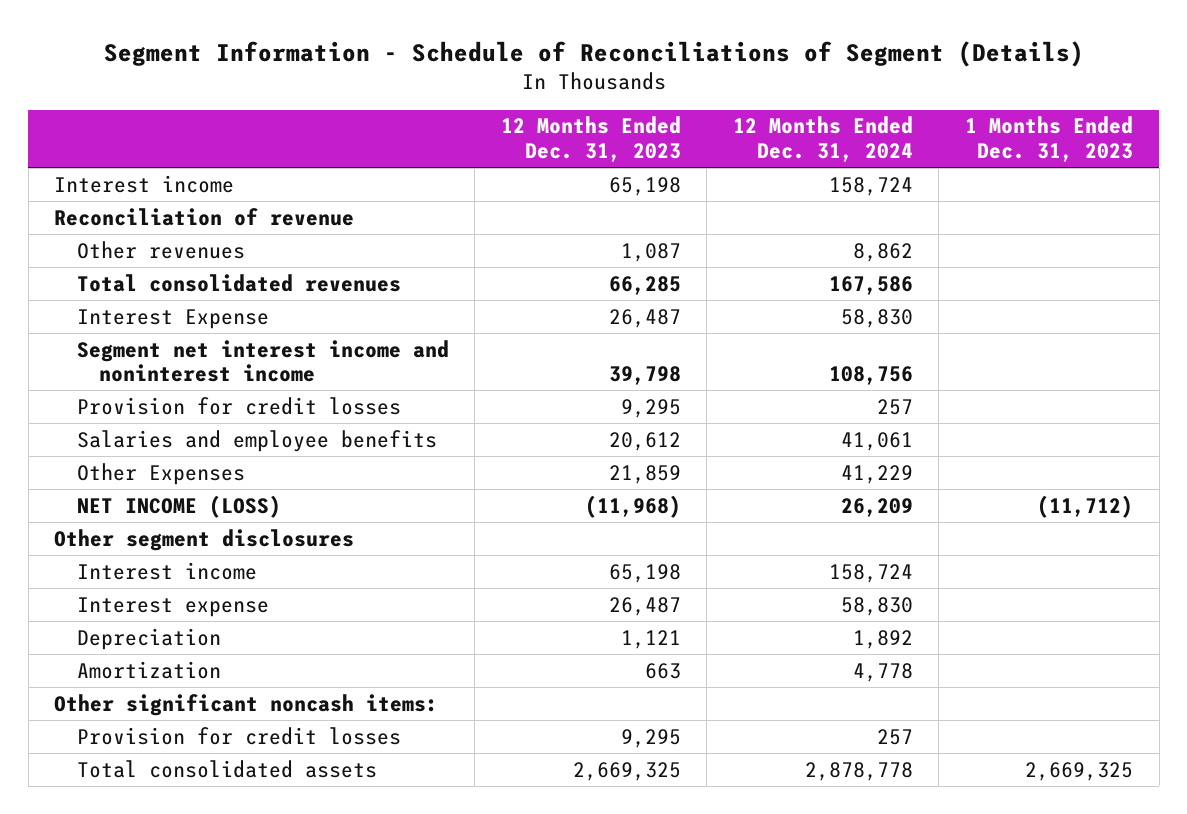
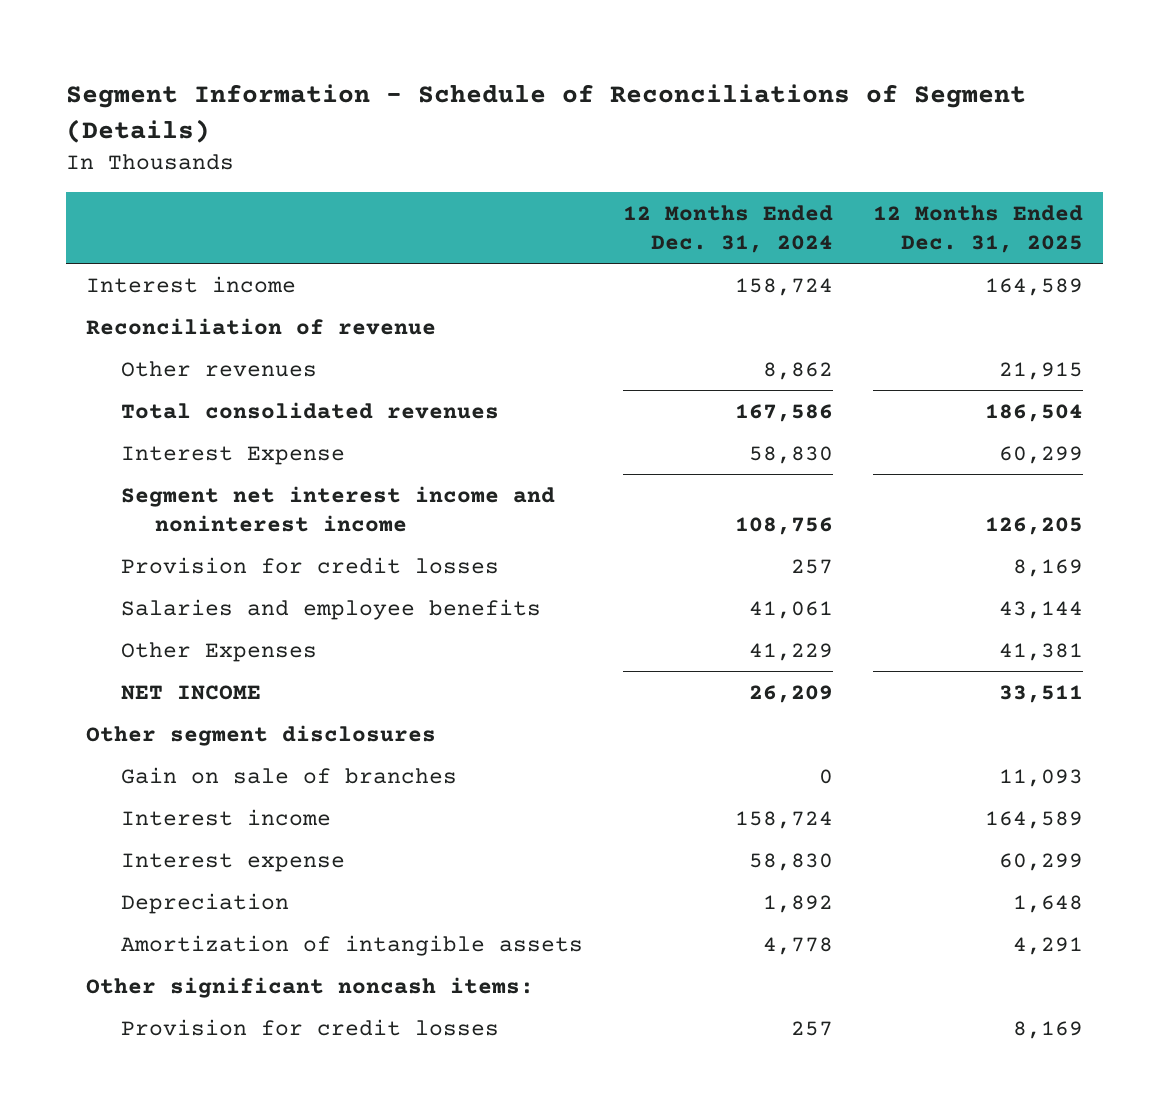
- | 12 Months Ended Dec. 31, 2023 | 12 Months Ended Dec. 31, 2024 | 1 Months Ended Dec. 31, 2023
+ | 12 Months Ended Dec. 31, 2024 | 12 Months Ended Dec. 31, 2025
- NET INCOME (LOSS) | (11,968) | 26,209 | (11,712)
+ NET INCOME | 26,209 | 33,511
+ Gain on sale of branches | 0 | 11,093
- Amortization | 663 | 4,778 |
+ Amortization of intangible assets | 4,778 | 4,291
- Total consolidated assets | 2,669,325 | 2,878,778 | 2,669,325

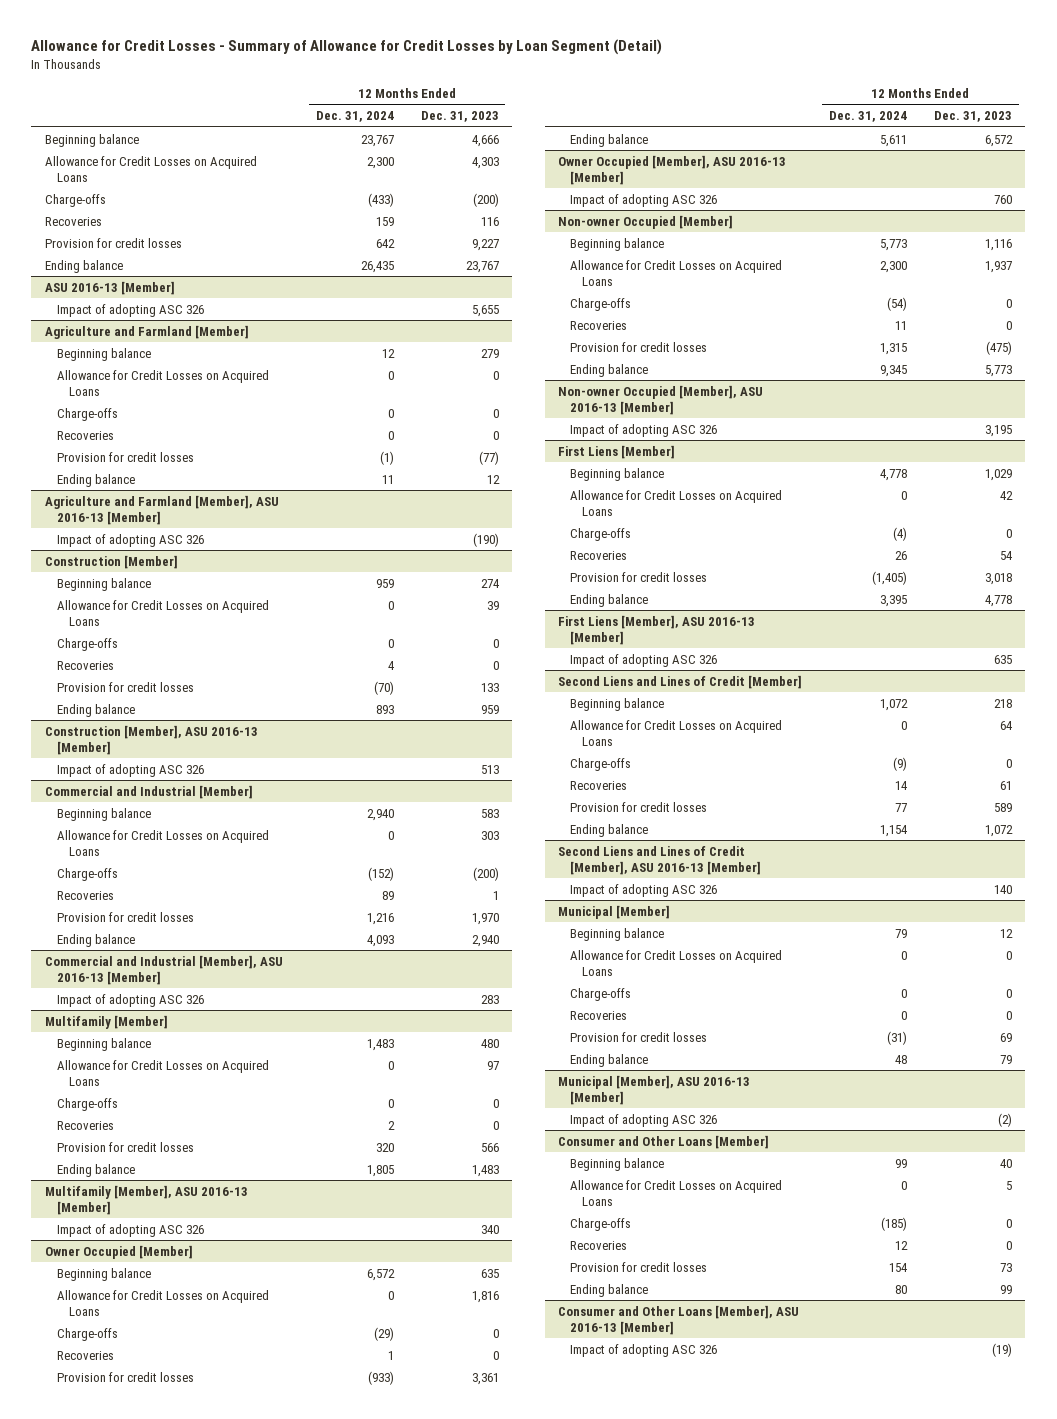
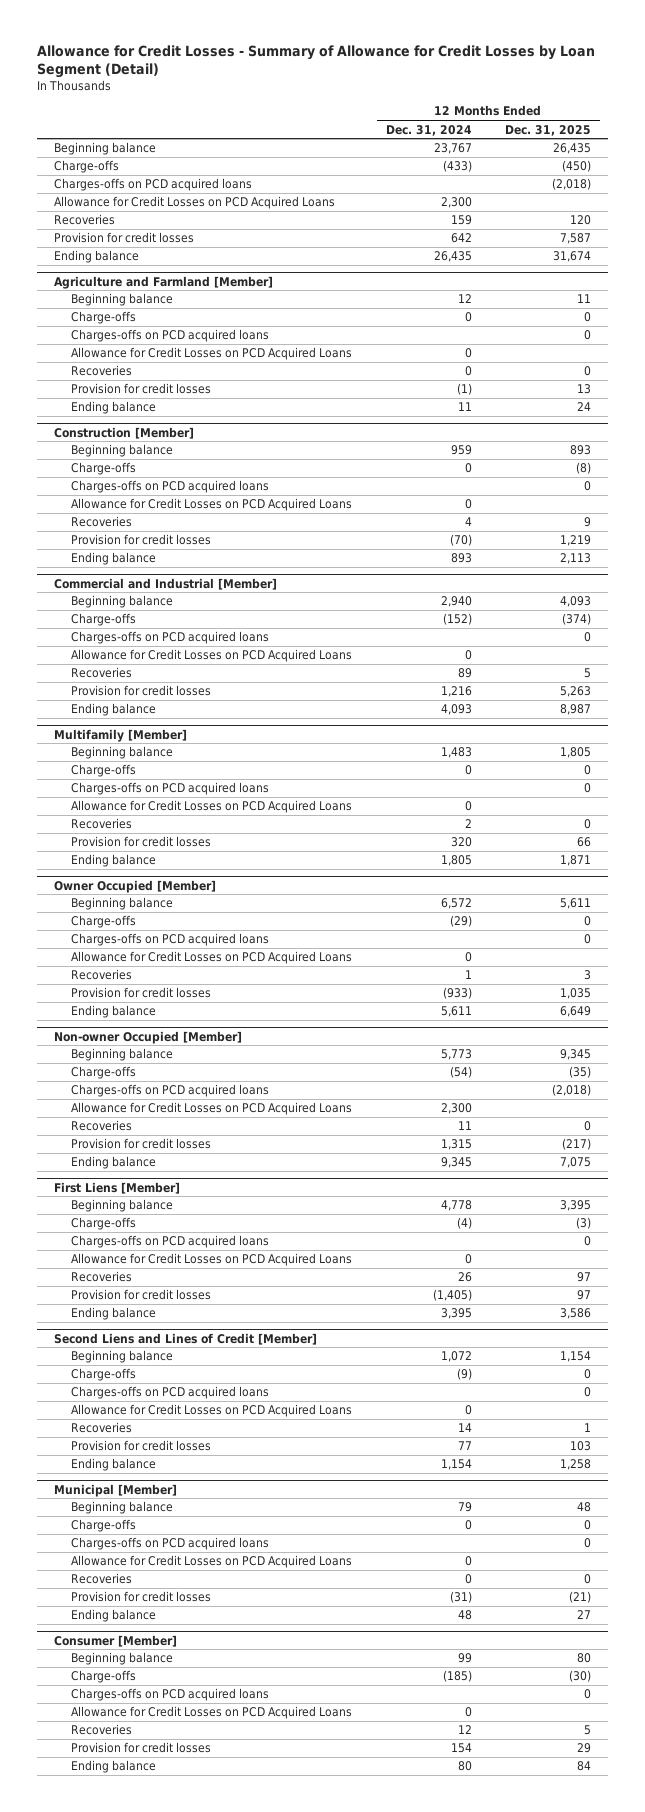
- | 12 Months Ended Dec. 31, 2024 | 12 Months Ended Dec. 31, 2023
+ | 12 Months Ended Dec. 31, 2024 | 12 Months Ended Dec. 31, 2025
- Allowance for Credit Losses on Acquired Loans | 2,300 | 4,303
+ Charges-offs on PCD acquired loans | | (2,018)
+ Allowance for Credit Losses on PCD Acquired Loans | 2,300 |
- ASU 2016-13 [Member]
- Impact of adopting ASC 326 | | 5,655
@ Agriculture and Farmland [Member]
- Allowance for Credit Losses on Acquired Loans | 0 | 0
+ Charges-offs on PCD acquired loans | | 0
+ Allowance for Credit Losses on PCD Acquired Loans | 0 |
- Agriculture and Farmland [Member], ASU 2016-13 [Member]
- Impact of adopting ASC 326 | | (190)
@ Construction [Member]
- Allowance for Credit Losses on Acquired Loans | 0 | 39
+ Charges-offs on PCD acquired loans | | 0
+ Allowance for Credit Losses on PCD Acquired Loans | 0 |
- Construction [Member], ASU 2016-13 [Member]
- Impact of adopting ASC 326 | | 513
@ Commercial and Industrial [Member]
- Allowance for Credit Losses on Acquired Loans | 0 | 303
+ Charges-offs on PCD acquired loans | | 0
+ Allowance for Credit Losses on PCD Acquired Loans | 0 |
- Commercial and Industrial [Member], ASU 2016-13 [Member]
- Impact of adopting ASC 326 | | 283
@ Multifamily [Member]
- Allowance for Credit Losses on Acquired Loans | 0 | 97
+ Charges-offs on PCD acquired loans | | 0
+ Allowance for Credit Losses on PCD Acquired Loans | 0 |
- Multifamily [Member], ASU 2016-13 [Member]
- Impact of adopting ASC 326 | | 340
@ Owner Occupied [Member]
- Allowance for Credit Losses on Acquired Loans | 0 | 1,816
+ Charges-offs on PCD acquired loans | | 0
+ Allowance for Credit Losses on PCD Acquired Loans | 0 |
- Owner Occupied [Member], ASU 2016-13 [Member]
- Impact of adopting ASC 326 | | 760
@ Non-owner Occupied [Member]
- Allowance for Credit Losses on Acquired Loans | 2,300 | 1,937
+ Charges-offs on PCD acquired loans | | (2,018)
+ Allowance for Credit Losses on PCD Acquired Loans | 2,300 |
- Non-owner Occupied [Member], ASU 2016-13 [Member]
- Impact of adopting ASC 326 | | 3,195
@ First Liens [Member]
- Allowance for Credit Losses on Acquired Loans | 0 | 42
+ Charges-offs on PCD acquired loans | | 0
+ Allowance for Credit Losses on PCD Acquired Loans | 0 |
- First Liens [Member], ASU 2016-13 [Member]
- Impact of adopting ASC 326 | | 635
@ Second Liens and Lines of Credit [Member]
- Allowance for Credit Losses on Acquired Loans | 0 | 64
+ Charges-offs on PCD acquired loans | | 0
+ Allowance for Credit Losses on PCD Acquired Loans | 0 |
- Second Liens and Lines of Credit [Member], ASU 2016-13 [Member]
- Impact of adopting ASC 326 | | 140
@ Municipal [Member]
- Allowance for Credit Losses on Acquired Loans | 0 | 0
+ Charges-offs on PCD acquired loans | | 0
+ Allowance for Credit Losses on PCD Acquired Loans | 0 |
- Municipal [Member], ASU 2016-13 [Member]
- Impact of adopting ASC 326 | | (2)
- Consumer and Other Loans [Member]
+ Consumer [Member]
- Allowance for Credit Losses on Acquired Loans | 0 | 5
+ Charges-offs on PCD acquired loans | | 0
+ Allowance for Credit Losses on PCD Acquired Loans | 0 |
- Consumer and Other Loans [Member], ASU 2016-13 [Member]
- Impact of adopting ASC 326 | | (19)

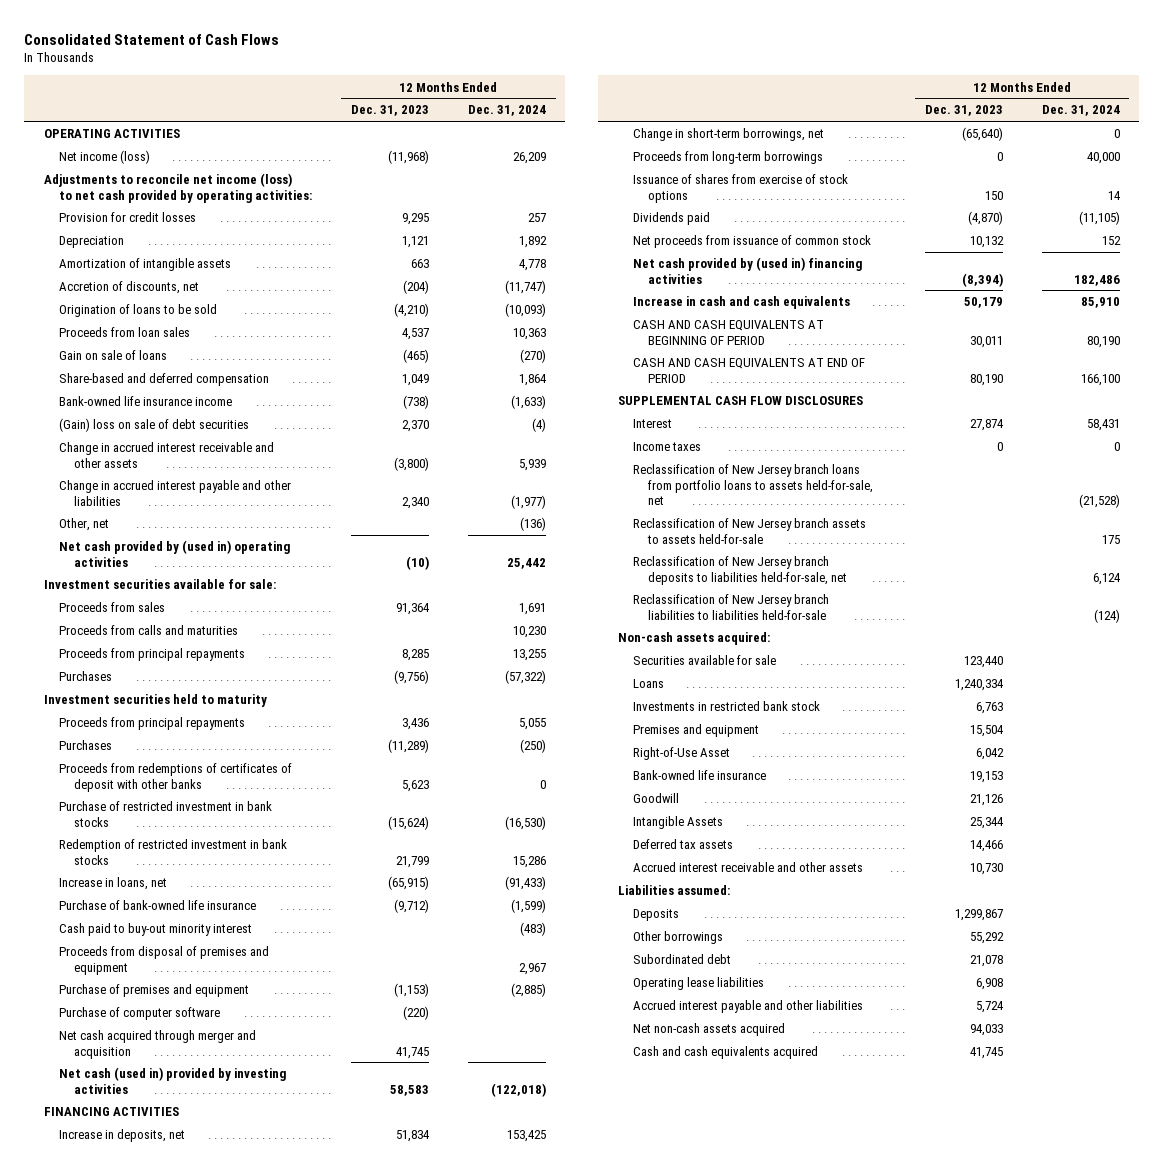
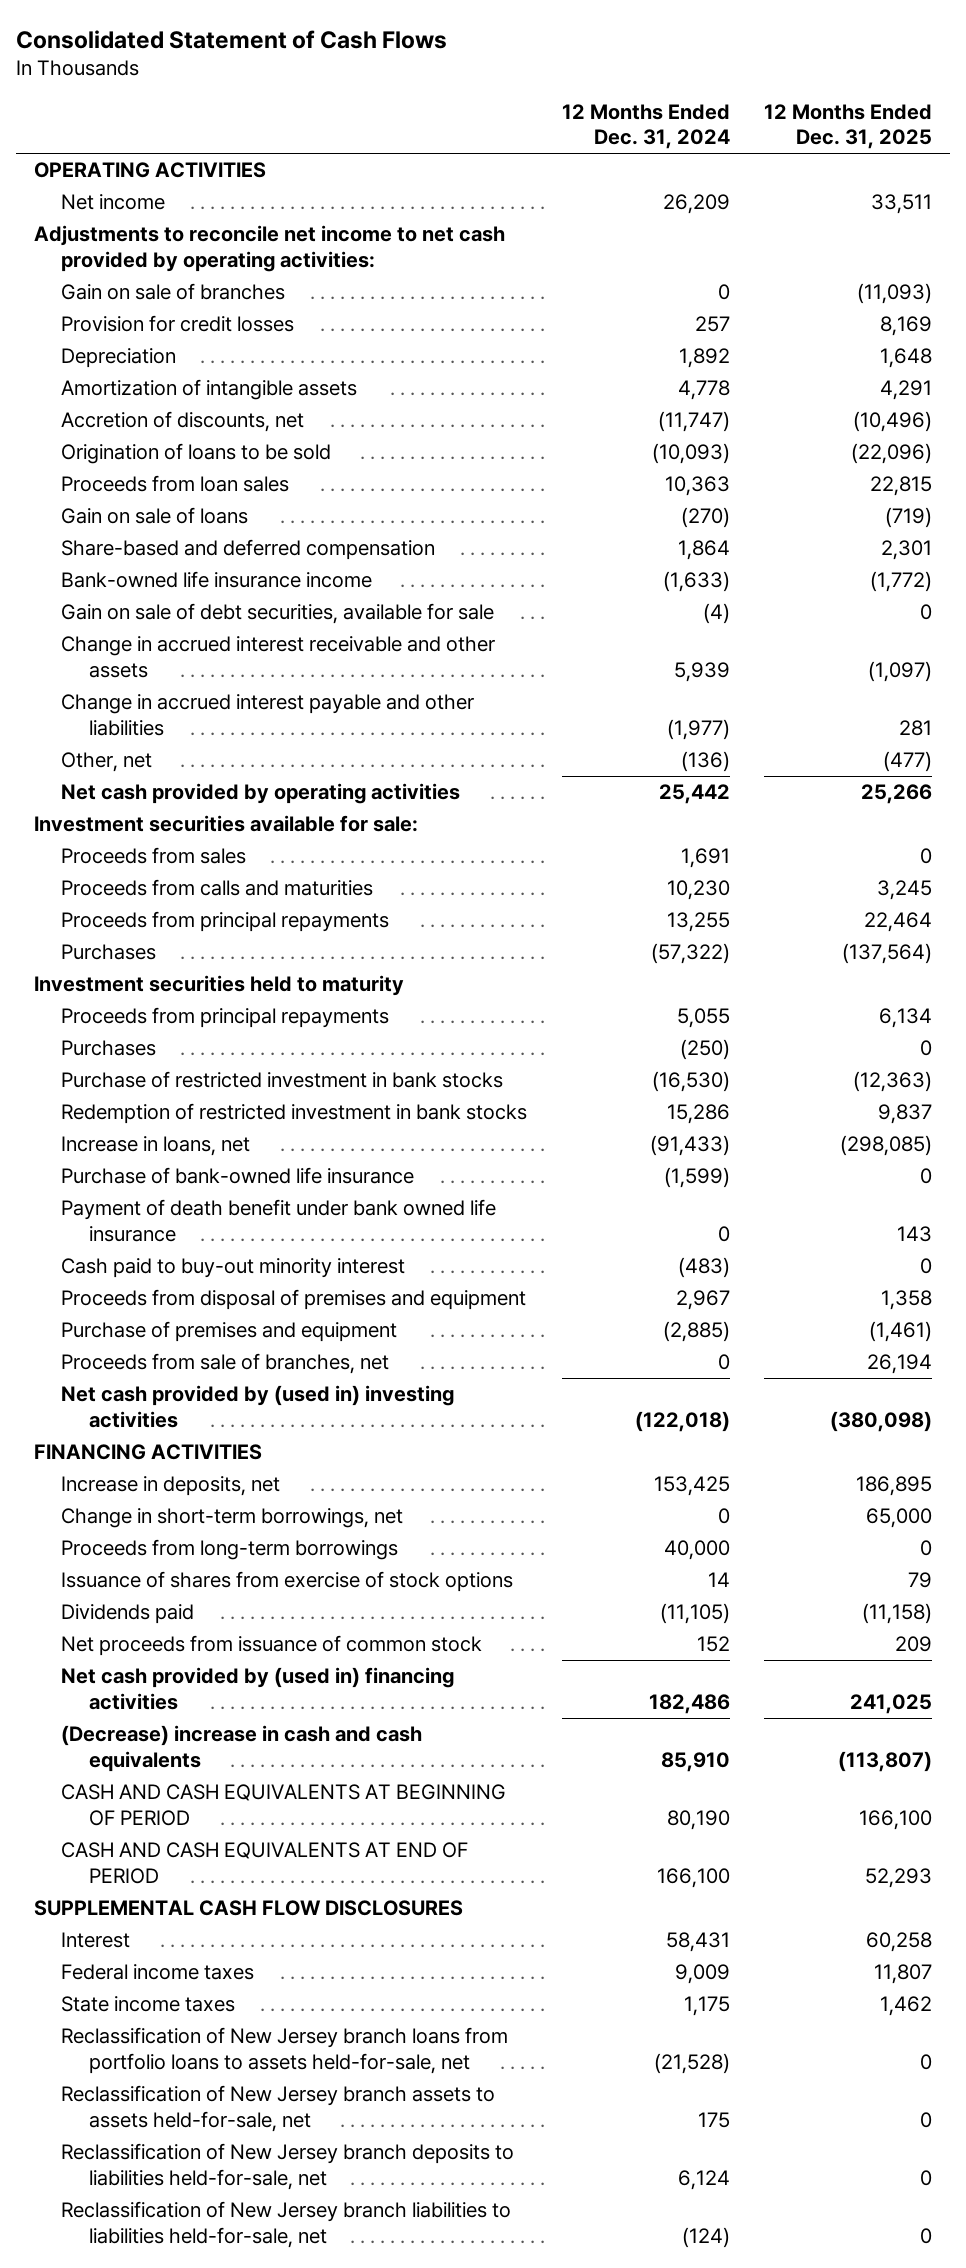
- | 12 Months Ended Dec. 31, 2023 | 12 Months Ended Dec. 31, 2024
+ | 12 Months Ended Dec. 31, 2024 | 12 Months Ended Dec. 31, 2025
- Net income (loss) | (11,968) | 26,209
- Adjustments to reconcile net income (loss) to net cash provided by operating activities:
+ Net income | 26,209 | 33,511
+ Adjustments to reconcile net income to net cash provided by operating activities:
+ Gain on sale of branches | 0 | (11,093)
- (Gain) loss on sale of debt securities | 2,370 | (4)
+ Gain on sale of debt securities, available for sale | (4) | 0
- Net cash provided by (used in) operating activities | (10) | 25,442
+ Net cash provided by operating activities | 25,442 | 25,266
- Proceeds from redemptions of certificates of deposit with other banks | 5,623 | 0
+ Payment of death benefit under bank owned life insurance | 0 | 143
- Purchase of computer software | (220) |
- Net cash acquired through merger and acquisition | 41,745 |
- Net cash (used in) provided by investing activities | 58,583 | (122,018)
+ Proceeds from sale of branches, net | 0 | 26,194
+ Net cash provided by (used in) investing activities | (122,018) | (380,098)
- Increase in cash and cash equivalents | 50,179 | 85,910
+ (Decrease) increase in cash and cash equivalents | 85,910 | (113,807)
- Income taxes | 0 | 0
+ Federal income taxes | 9,009 | 11,807
+ State income taxes | 1,175 | 1,462
- Reclassification of New Jersey branch assets to assets held-for-sale | | 175
+ Reclassification of New Jersey branch assets to assets held-for-sale, net | 175 | 0
- Reclassification of New Jersey branch liabilities to liabilities held-for-sale | | (124)
- Non-cash assets acquired:
- Securities available for sale | 123,440 |
- Loans | 1,240,334 |
- Investments in restricted bank stock | 6,763 |
- Premises and equipment | 15,504 |
- Right-of-Use Asset | 6,042 |
- Bank-owned life insurance | 19,153 |
- Goodwill | 21,126 |
- Intangible Assets | 25,344 |
- Deferred tax assets | 14,466 |
- Accrued interest receivable and other assets | 10,730 |
- Liabilities assumed:
- Deposits | 1,299,867 |
- Other borrowings | 55,292 |
- Subordinated debt | 21,078 |
- Operating lease liabilities | 6,908 |
- Accrued interest payable and other liabilities | 5,724 |
- Net non-cash assets acquired | 94,033 |
- Cash and cash equivalents acquired | 41,745 |
+ Reclassification of New Jersey branch liabilities to liabilities held-for-sale, net | (124) | 0

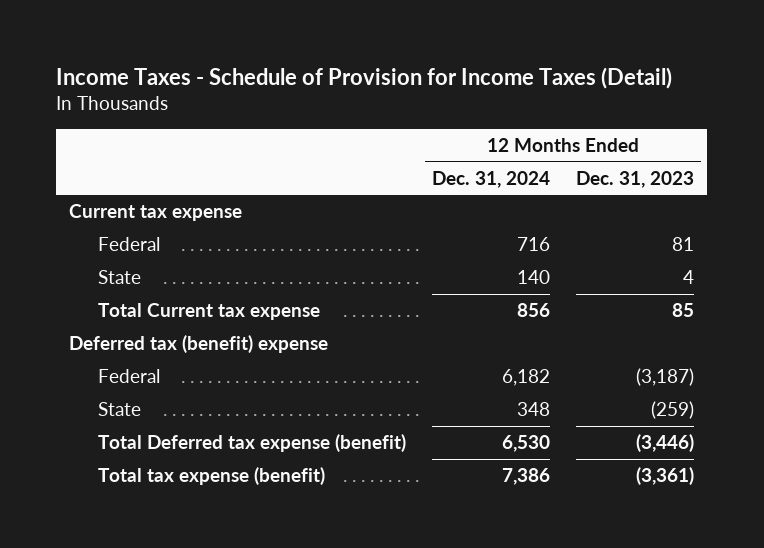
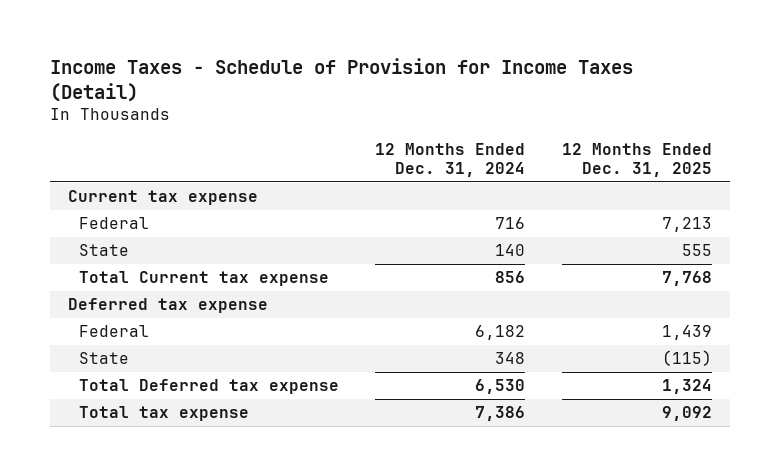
- | 12 Months Ended Dec. 31, 2024 | 12 Months Ended Dec. 31, 2023
+ | 12 Months Ended Dec. 31, 2024 | 12 Months Ended Dec. 31, 2025
- Deferred tax (benefit) expense
+ Deferred tax expense
- Total Deferred tax expense (benefit) | 6,530 | (3,446)
- Total tax expense (benefit) | 7,386 | (3,361)
+ Total Deferred tax expense | 6,530 | 1,324
+ Total tax expense | 7,386 | 9,092

